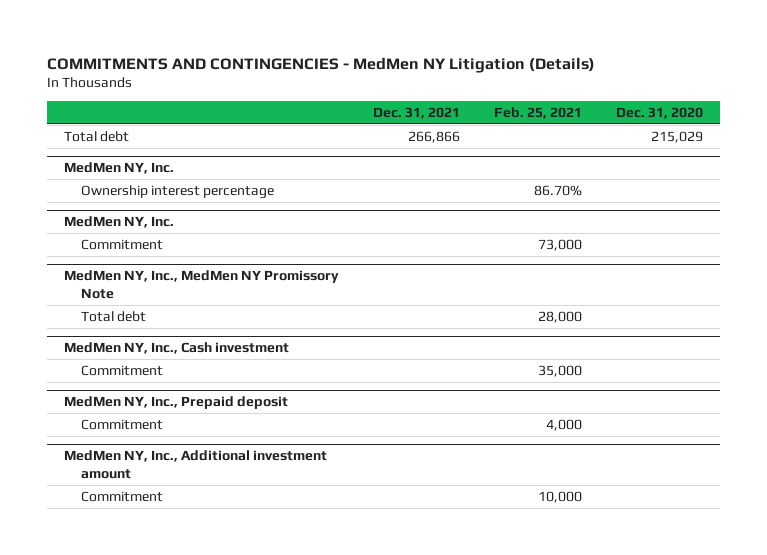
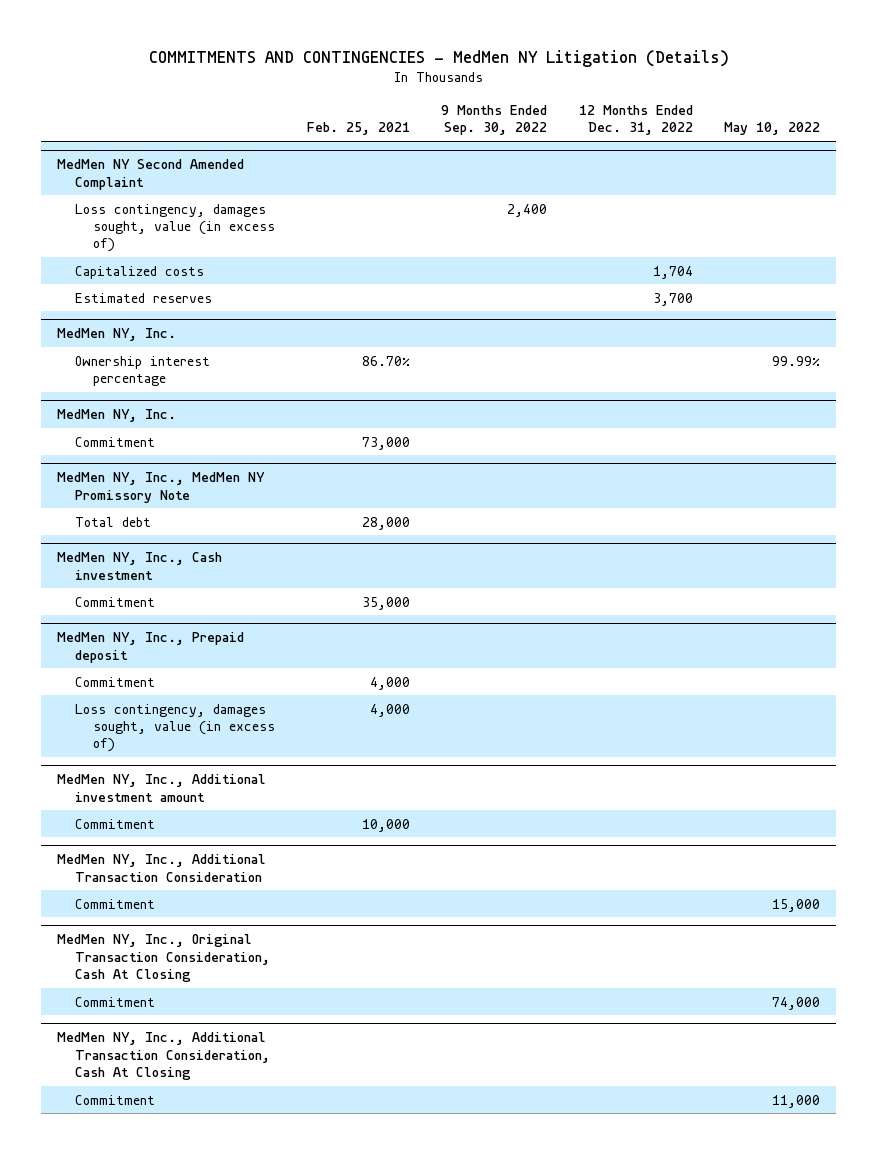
- | Dec. 31, 2021 | Feb. 25, 2021 | Dec. 31, 2020
+ | Feb. 25, 2021 | 9 Months Ended Sep. 30, 2022 | 12 Months Ended Dec. 31, 2022 | May 10, 2022
- Total debt | 266,866 | | 215,029
+ MedMen NY Second Amended Complaint
+ Loss contingency, damages sought, value (in excess of) | | 2,400 | |
+ Capitalized costs | | | 1,704 |
+ Estimated reserves | | | 3,700 |
@ MedMen NY, Inc., Prepaid deposit
+ Loss contingency, damages sought, value (in excess of) | 4,000 | | |
+ MedMen NY, Inc., Additional Transaction Consideration
+ Commitment | | | | 15,000
+ MedMen NY, Inc., Original Transaction Consideration, Cash At Closing
+ Commitment | | | | 74,000
+ MedMen NY, Inc., Additional Transaction Consideration, Cash At Closing
+ Commitment | | | | 11,000

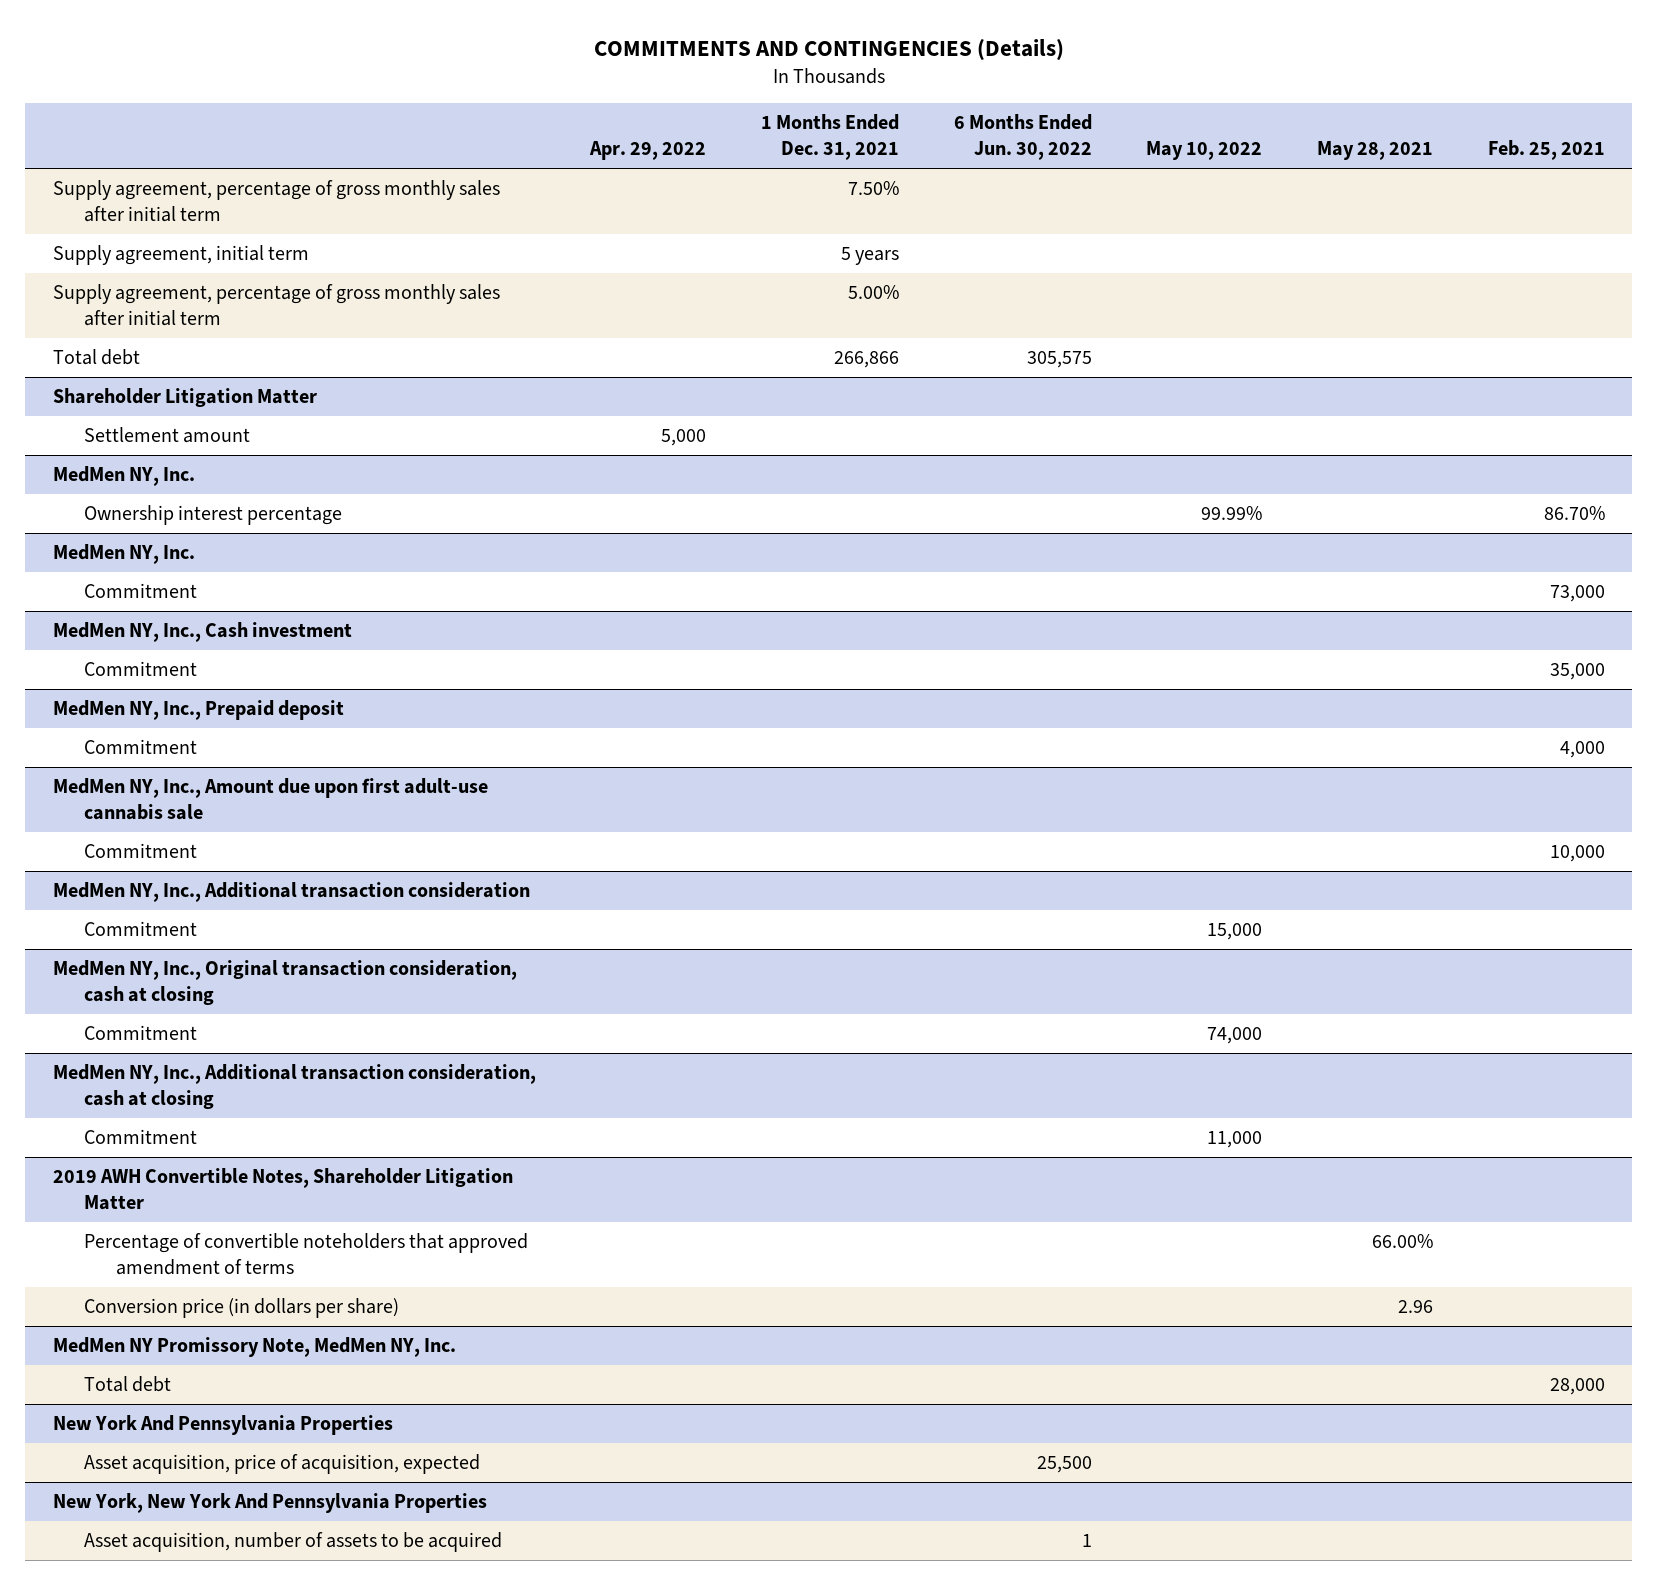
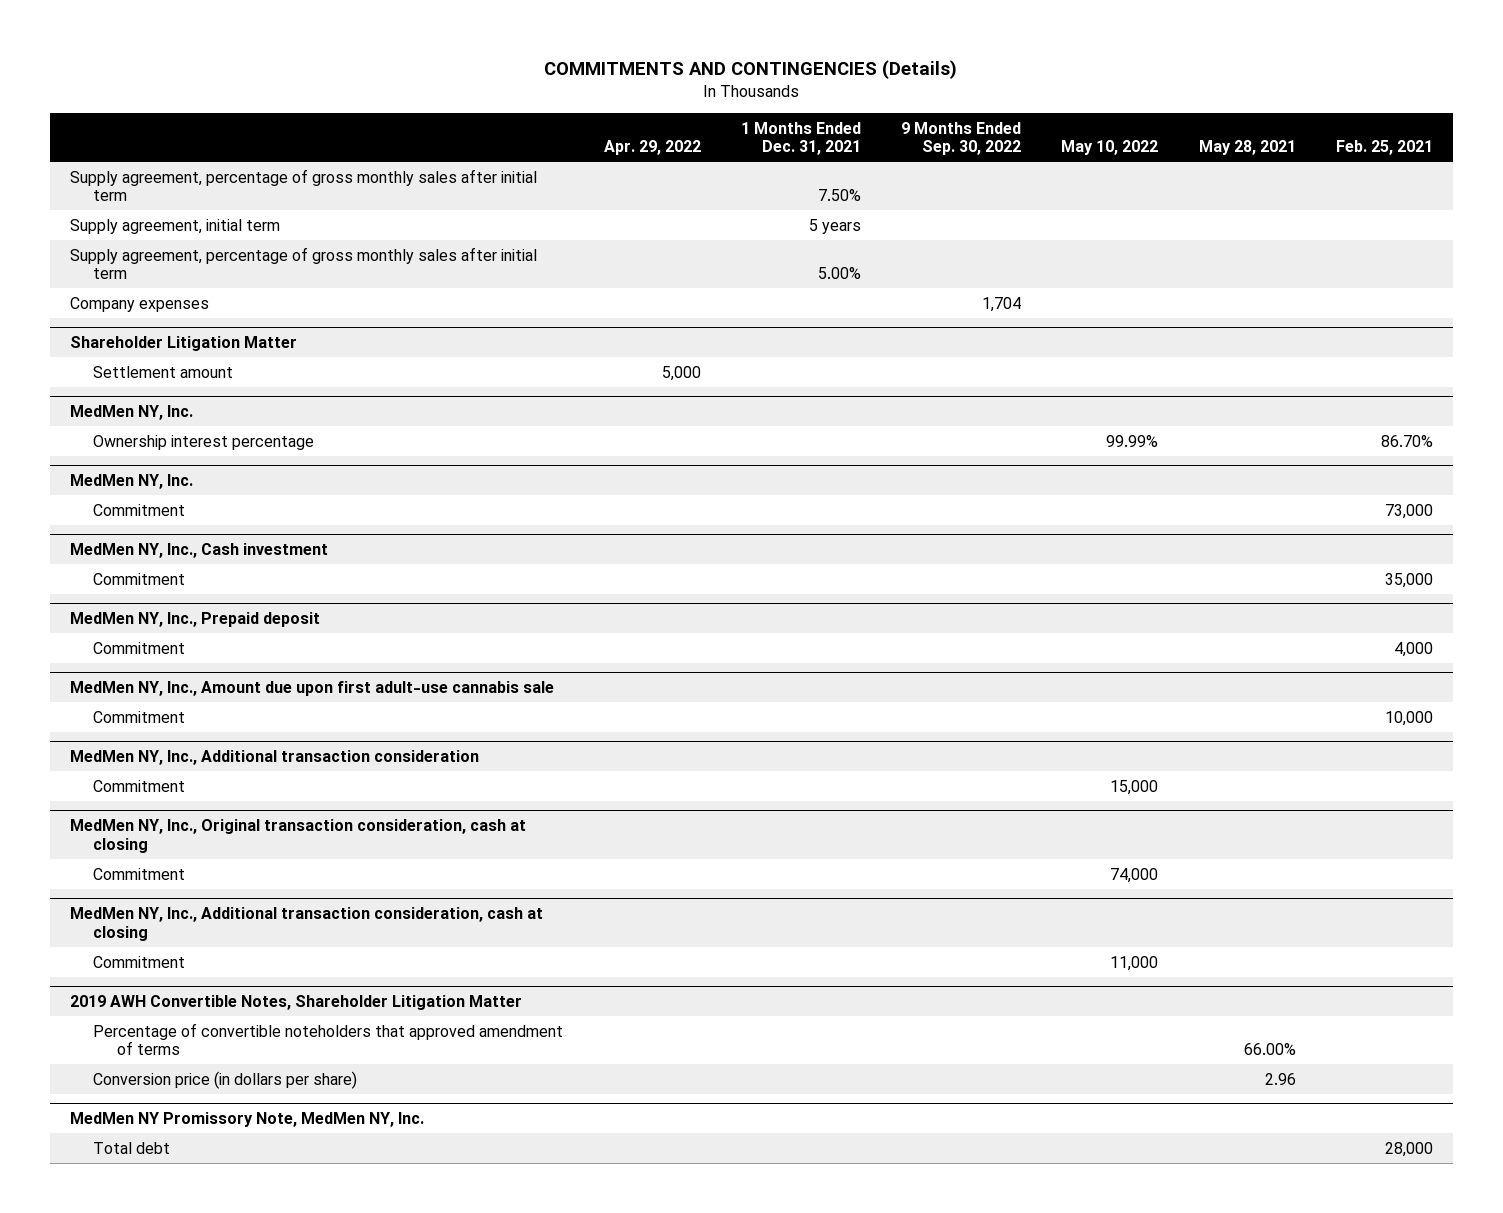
- | Apr. 29, 2022 | 1 Months Ended Dec. 31, 2021 | 6 Months Ended Jun. 30, 2022 | May 10, 2022 | May 28, 2021 | Feb. 25, 2021
+ | Apr. 29, 2022 | 1 Months Ended Dec. 31, 2021 | 9 Months Ended Sep. 30, 2022 | May 10, 2022 | May 28, 2021 | Feb. 25, 2021
- Total debt | | 266,866 | 305,575 | | |
+ Company expenses | | | 1,704 | | |
- New York And Pennsylvania Properties
- Asset acquisition, price of acquisition, expected | | | 25,500 | | |
- New York, New York And Pennsylvania Properties
- Asset acquisition, number of assets to be acquired | | | 1 | | |

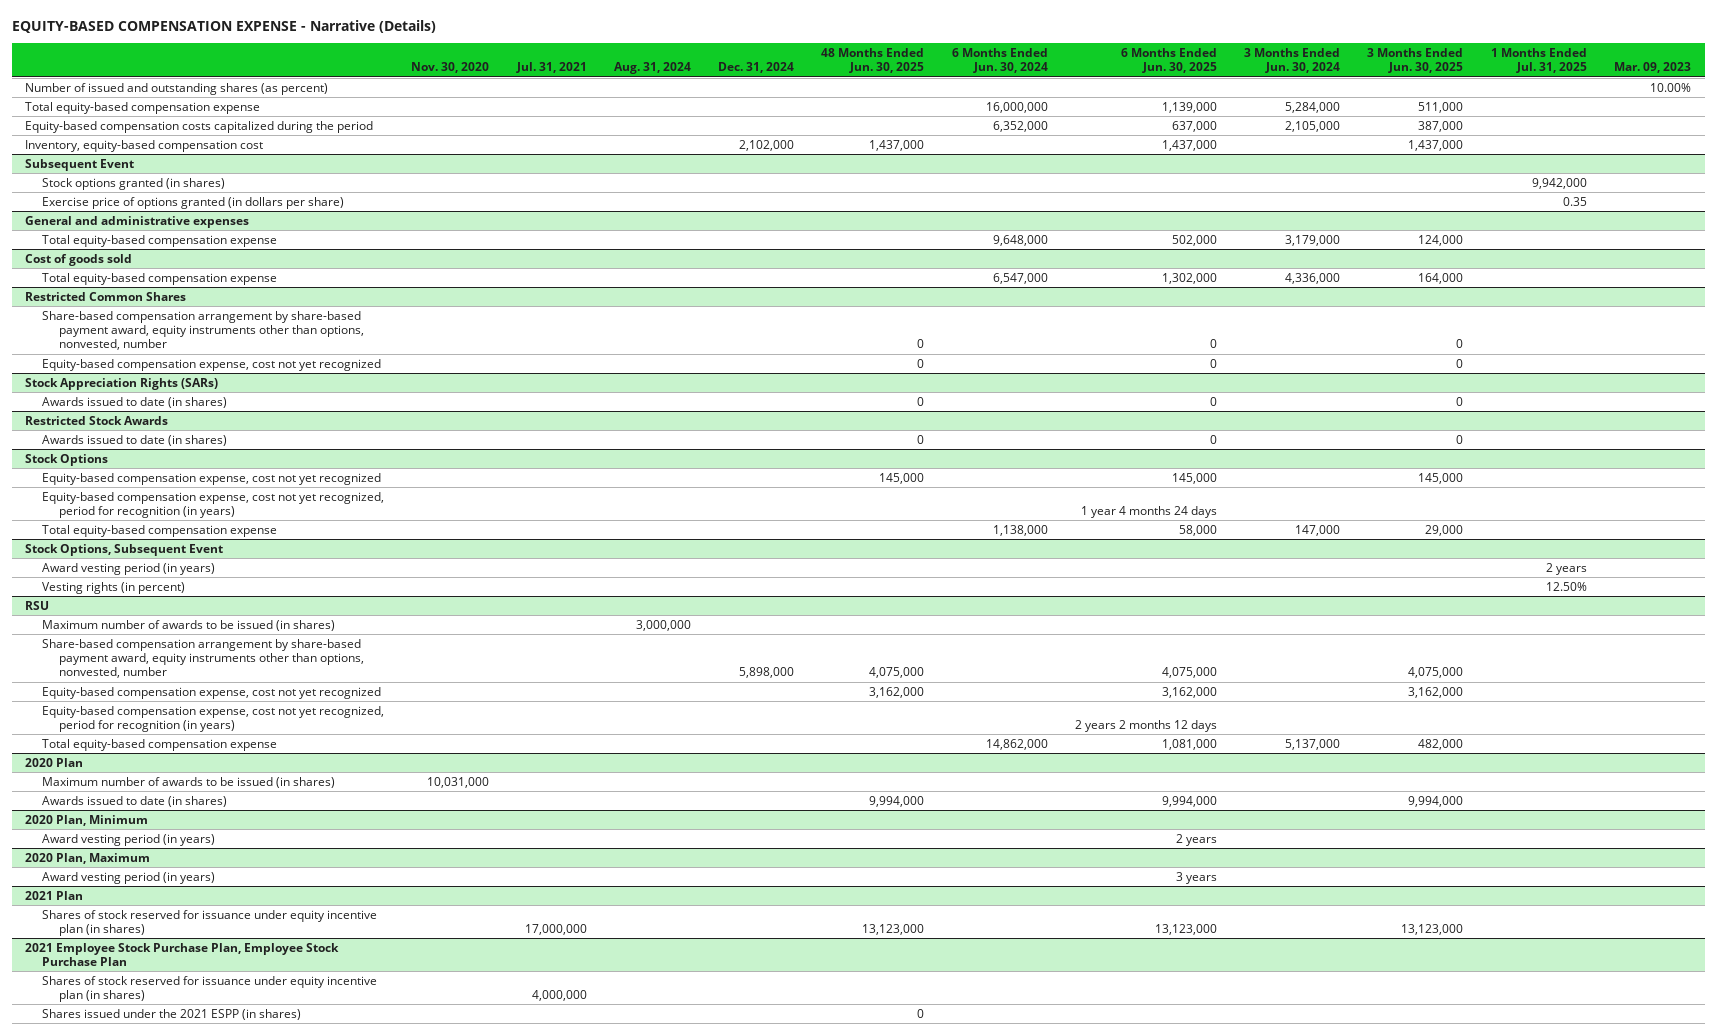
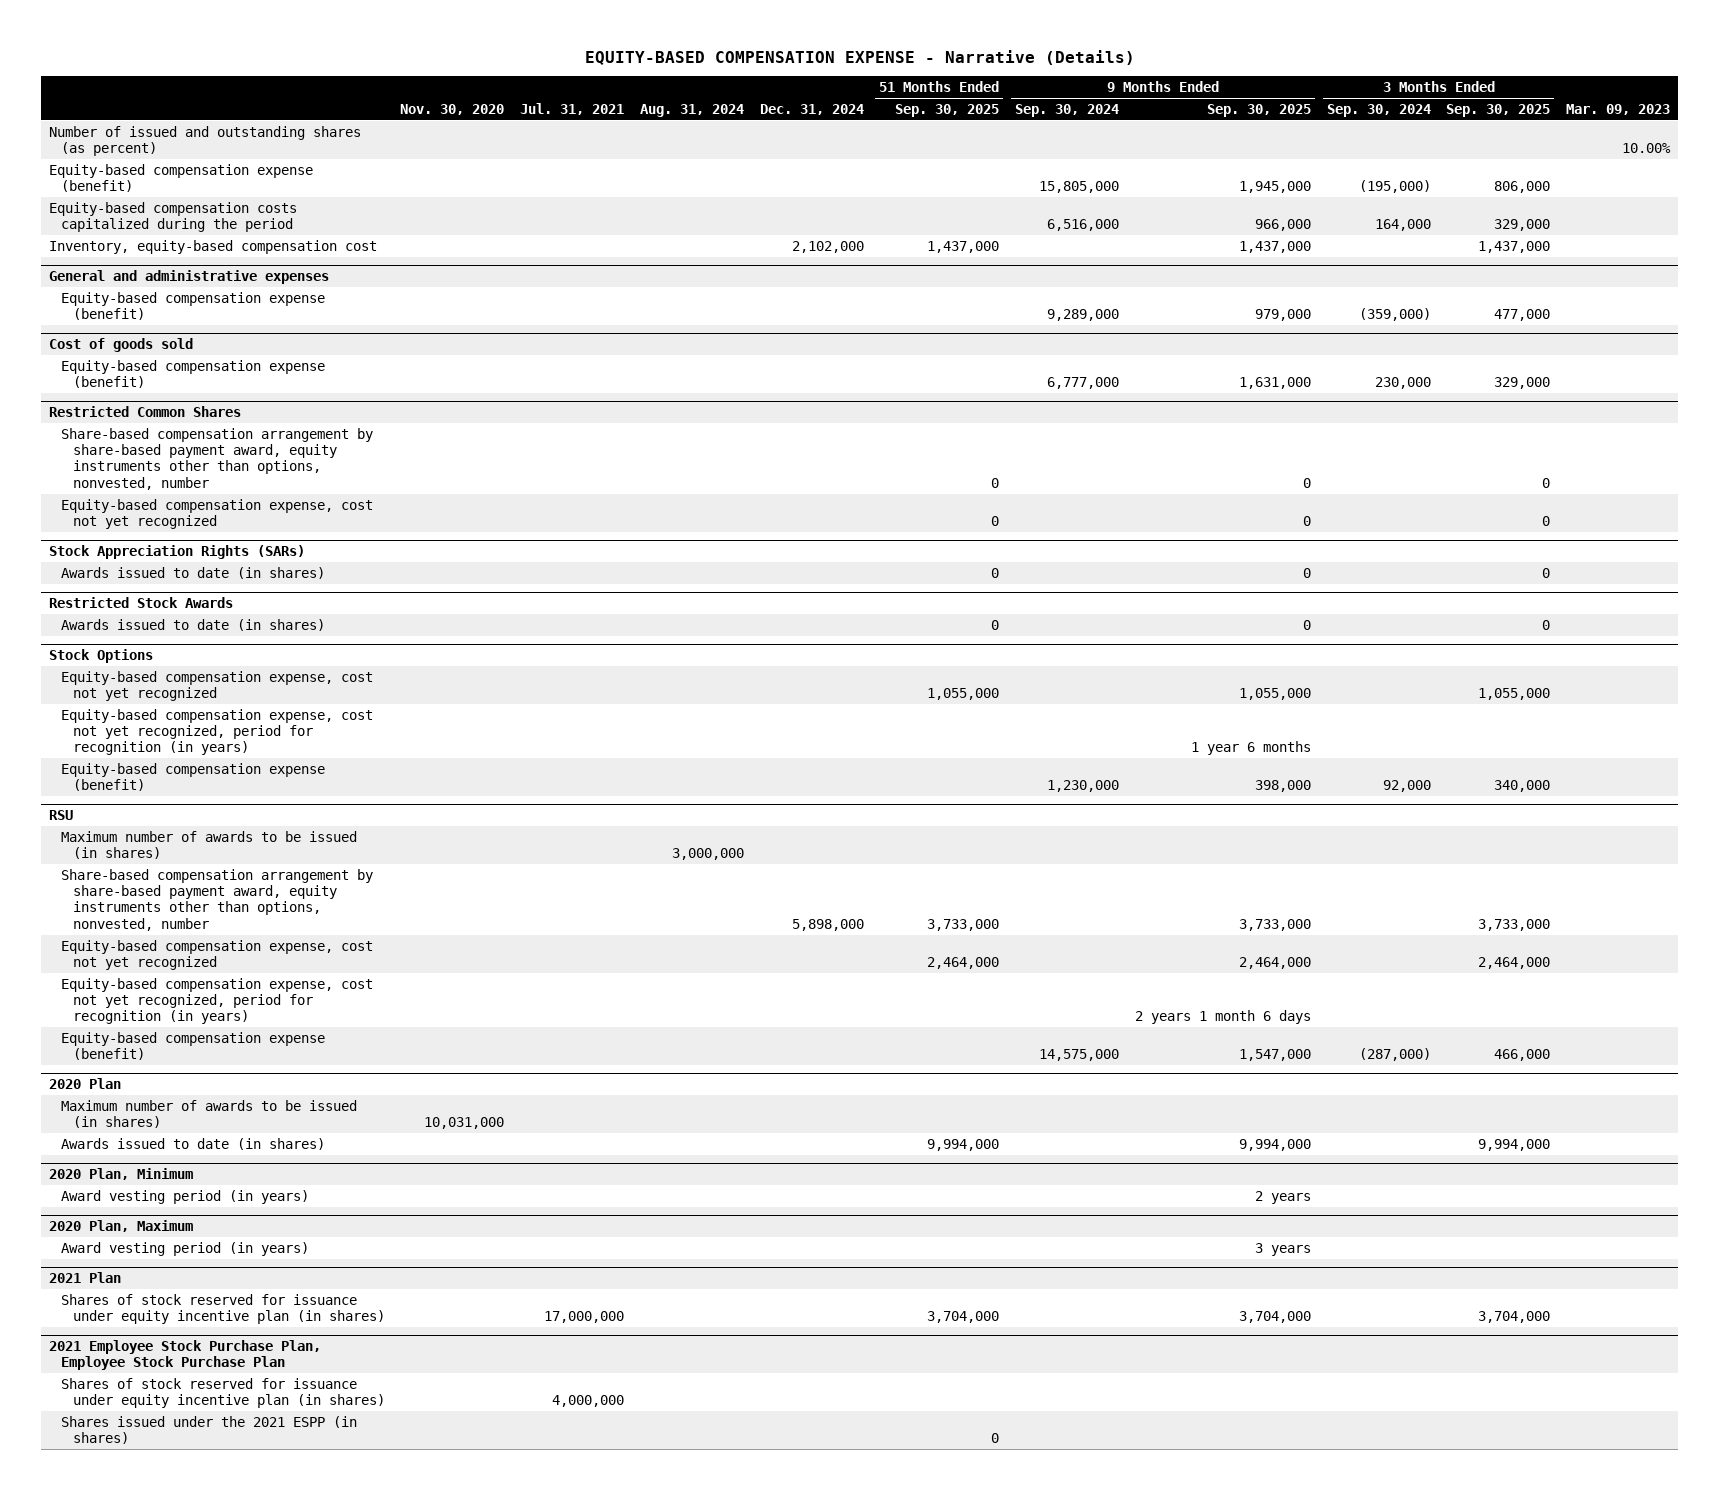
- | Nov. 30, 2020 | Jul. 31, 2021 | Aug. 31, 2024 | Dec. 31, 2024 | 48 Months Ended Jun. 30, 2025 | 6 Months Ended Jun. 30, 2024 | 6 Months Ended Jun. 30, 2025 | 3 Months Ended Jun. 30, 2024 | 3 Months Ended Jun. 30, 2025 | 1 Months Ended Jul. 31, 2025 | Mar. 09, 2023
+ | Nov. 30, 2020 | Jul. 31, 2021 | Aug. 31, 2024 | Dec. 31, 2024 | 51 Months Ended Sep. 30, 2025 | 9 Months Ended Sep. 30, 2024 | 9 Months Ended Sep. 30, 2025 | 3 Months Ended Sep. 30, 2024 | 3 Months Ended Sep. 30, 2025 | Mar. 09, 2023
- Total equity-based compensation expense | | | | | | 16,000,000 | 1,139,000 | 5,284,000 | 511,000 | |
+ Equity-based compensation expense (benefit) | | | | | | 15,805,000 | 1,945,000 | (195,000) | 806,000 |
- Subsequent Event
- Stock options granted (in shares) | | | | | | | | | | 9,942,000 |
- Exercise price of options granted (in dollars per share) | | | | | | | | | | 0.35 |
@ General and administrative expenses
- Total equity-based compensation expense | | | | | | 9,648,000 | 502,000 | 3,179,000 | 124,000 | |
+ Equity-based compensation expense (benefit) | | | | | | 9,289,000 | 979,000 | (359,000) | 477,000 |
@ Cost of goods sold
- Total equity-based compensation expense | | | | | | 6,547,000 | 1,302,000 | 4,336,000 | 164,000 | |
+ Equity-based compensation expense (benefit) | | | | | | 6,777,000 | 1,631,000 | 230,000 | 329,000 |
@ Stock Options
- Total equity-based compensation expense | | | | | | 1,138,000 | 58,000 | 147,000 | 29,000 | |
- Stock Options, Subsequent Event
- Award vesting period (in years) | | | | | | | | | | 2 years |
- Vesting rights (in percent) | | | | | | | | | | 12.50% |
@ Stock Options
+ Equity-based compensation expense (benefit) | | | | | | 1,230,000 | 398,000 | 92,000 | 340,000 |
@ RSU
- Total equity-based compensation expense | | | | | | 14,862,000 | 1,081,000 | 5,137,000 | 482,000 | |
+ Equity-based compensation expense (benefit) | | | | | | 14,575,000 | 1,547,000 | (287,000) | 466,000 |

